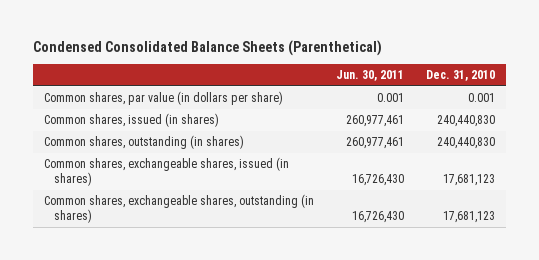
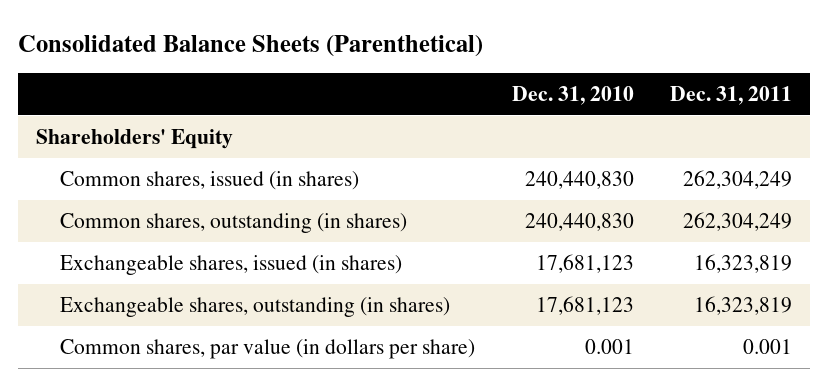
- Condensed Consolidated Balance Sheets (Parenthetical)
+ Consolidated Balance Sheets (Parenthetical)
- | Jun. 30, 2011 | Dec. 31, 2010
+ | Dec. 31, 2010 | Dec. 31, 2011
+ Shareholders' Equity
- Common shares, exchangeable shares, issued (in shares) | 16,726,430 | 17,681,123
- Common shares, exchangeable shares, outstanding (in shares) | 16,726,430 | 17,681,123
+ Exchangeable shares, issued (in shares) | 17,681,123 | 16,323,819
+ Exchangeable shares, outstanding (in shares) | 17,681,123 | 16,323,819
moved down: Common shares, par value (in dollars per share) | 0.001 | 0.001

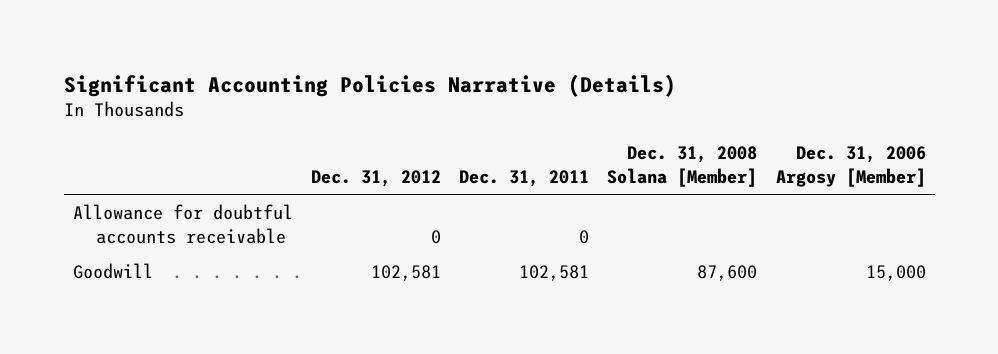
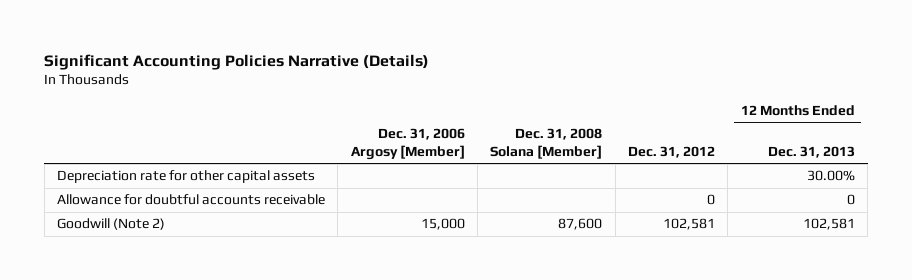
- | Dec. 31, 2012 | Dec. 31, 2011 | Dec. 31, 2008 Solana [Member] | Dec. 31, 2006 Argosy [Member]
+ | Dec. 31, 2006 Argosy [Member] | Dec. 31, 2008 Solana [Member] | Dec. 31, 2012 | 12 Months Ended Dec. 31, 2013
+ Depreciation rate for other capital assets | | | | 30.00%
- Goodwill | 102,581 | 102,581 | 87,600 | 15,000
+ Goodwill (Note 2) | 15,000 | 87,600 | 102,581 | 102,581

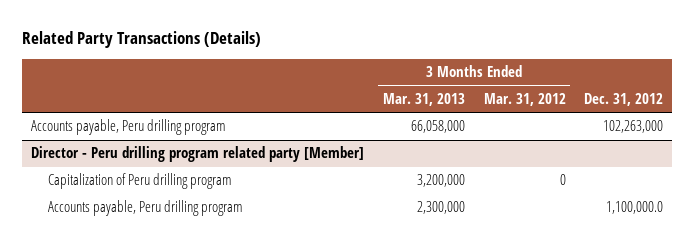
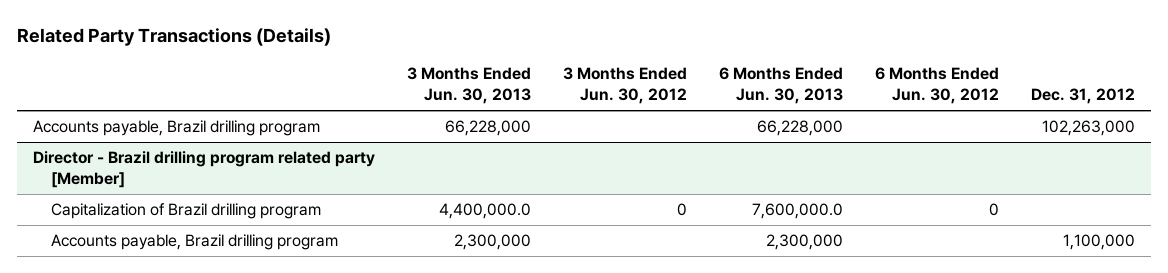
- | 3 Months Ended Mar. 31, 2013 | 3 Months Ended Mar. 31, 2012 | Dec. 31, 2012
+ | 3 Months Ended Jun. 30, 2013 | 3 Months Ended Jun. 30, 2012 | 6 Months Ended Jun. 30, 2013 | 6 Months Ended Jun. 30, 2012 | Dec. 31, 2012
- Accounts payable, Peru drilling program | 66,058,000 | | 102,263,000
- Director - Peru drilling program related party [Member]
- Capitalization of Peru drilling program | 3,200,000 | 0 |
- Accounts payable, Peru drilling program | 2,300,000 | | 1,100,000.0
+ Accounts payable, Brazil drilling program | 66,228,000 | | 66,228,000 | | 102,263,000
+ Director - Brazil drilling program related party [Member]
+ Capitalization of Brazil drilling program | 4,400,000.0 | 0 | 7,600,000.0 | 0 |
+ Accounts payable, Brazil drilling program | 2,300,000 | | 2,300,000 | | 1,100,000

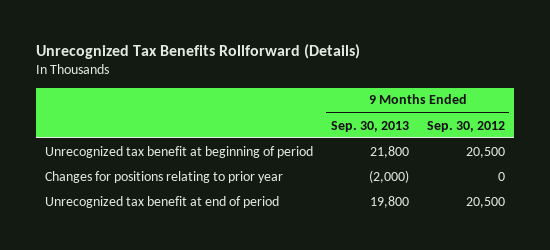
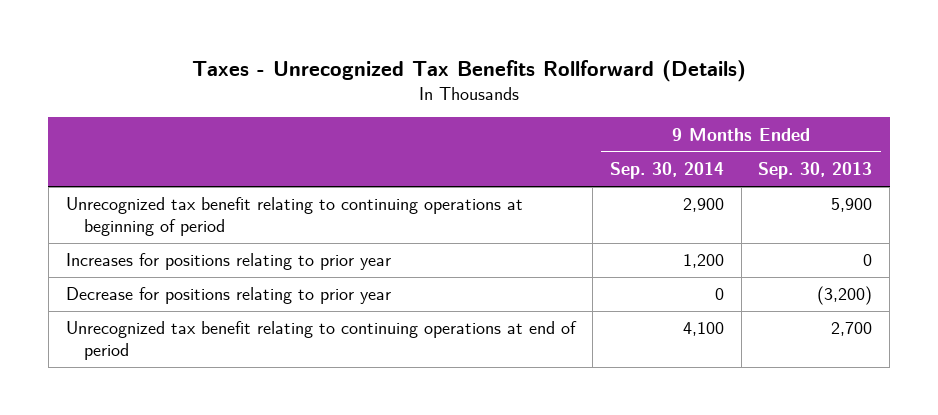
- Unrecognized Tax Benefits Rollforward (Details)
+ Taxes - Unrecognized Tax Benefits Rollforward (Details)
- | 9 Months Ended Sep. 30, 2013 | 9 Months Ended Sep. 30, 2012
+ | 9 Months Ended Sep. 30, 2014 | 9 Months Ended Sep. 30, 2013
- Unrecognized tax benefit at beginning of period | 21,800 | 20,500
- Changes for positions relating to prior year | (2,000) | 0
- Unrecognized tax benefit at end of period | 19,800 | 20,500
+ Unrecognized tax benefit relating to continuing operations at beginning of period | 2,900 | 5,900
+ Increases for positions relating to prior year | 1,200 | 0
+ Decrease for positions relating to prior year | 0 | (3,200)
+ Unrecognized tax benefit relating to continuing operations at end of period | 4,100 | 2,700

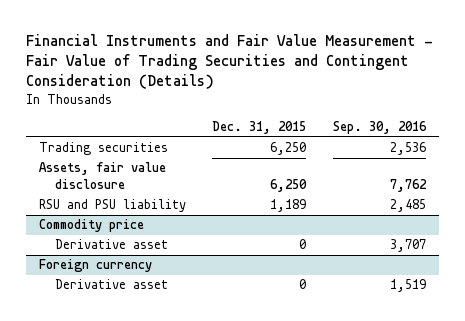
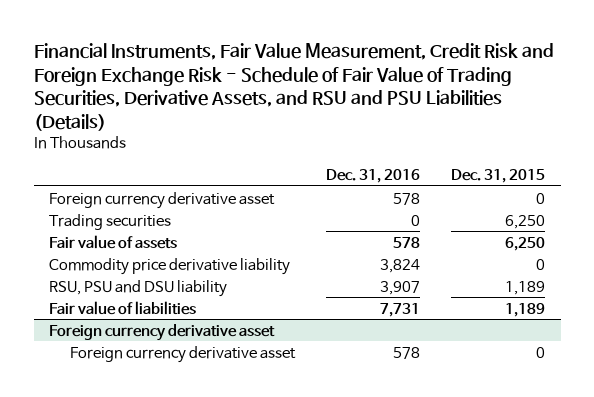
- Financial Instruments and Fair Value Measurement - Fair Value of Trading Securities and Contingent Consideration (Details)
+ Financial Instruments, Fair Value Measurement, Credit Risk and Foreign Exchange Risk - Schedule of Fair Value of Trading Securities, Derivative Assets, and RSU and PSU Liabilities (Details)
- | Dec. 31, 2015 | Sep. 30, 2016
+ | Dec. 31, 2016 | Dec. 31, 2015
+ Foreign currency derivative asset | 578 | 0
- Assets, fair value disclosure | 6,250 | 7,762
- RSU and PSU liability | 1,189 | 2,485
- Commodity price
- Derivative asset | 0 | 3,707
- Foreign currency
- Derivative asset | 0 | 1,519
+ Fair value of assets | 578 | 6,250
+ Commodity price derivative liability | 3,824 | 0
+ RSU, PSU and DSU liability | 3,907 | 1,189
+ Fair value of liabilities | 7,731 | 1,189
+ Foreign currency derivative asset
+ Foreign currency derivative asset | 578 | 0

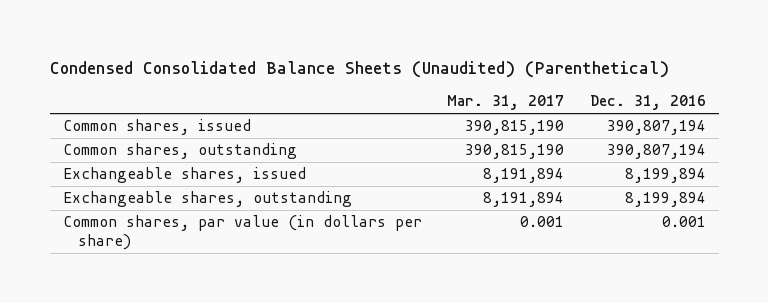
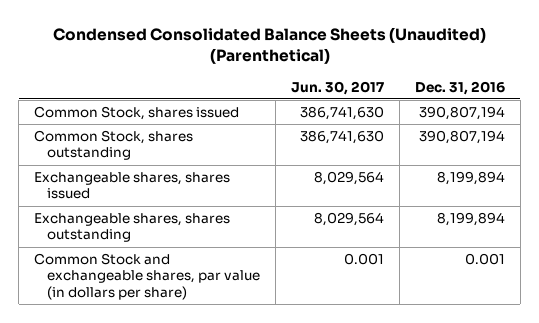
- | Mar. 31, 2017 | Dec. 31, 2016
+ | Jun. 30, 2017 | Dec. 31, 2016
- Common shares, issued | 390,815,190 | 390,807,194
- Common shares, outstanding | 390,815,190 | 390,807,194
- Exchangeable shares, issued | 8,191,894 | 8,199,894
- Exchangeable shares, outstanding | 8,191,894 | 8,199,894
- Common shares, par value (in dollars per share) | 0.001 | 0.001
+ Common Stock, shares issued | 386,741,630 | 390,807,194
+ Common Stock, shares outstanding | 386,741,630 | 390,807,194
+ Exchangeable shares, shares issued | 8,029,564 | 8,199,894
+ Exchangeable shares, shares outstanding | 8,029,564 | 8,199,894
+ Common Stock and exchangeable shares, par value (in dollars per share) | 0.001 | 0.001

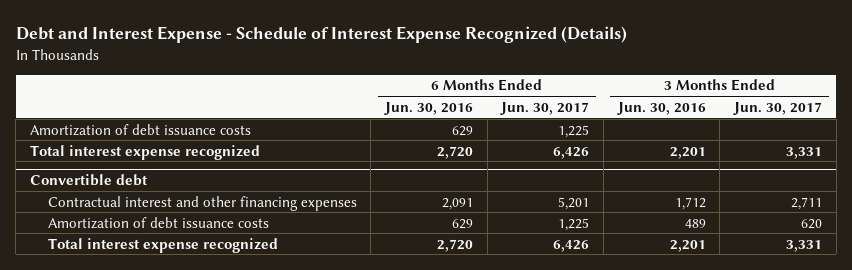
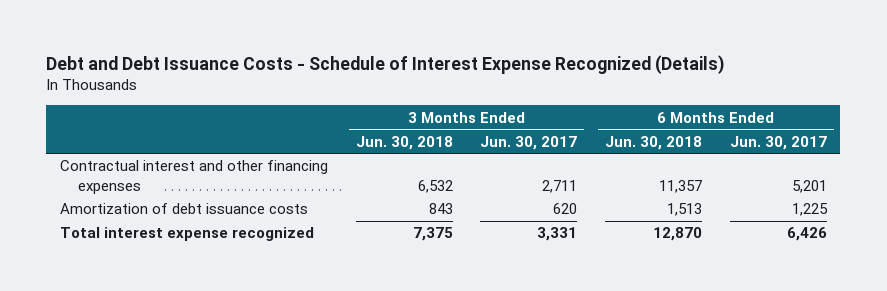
- Debt and Interest Expense - Schedule of Interest Expense Recognized (Details)
+ Debt and Debt Issuance Costs - Schedule of Interest Expense Recognized (Details)
- | 6 Months Ended Jun. 30, 2016 | 6 Months Ended Jun. 30, 2017 | 3 Months Ended Jun. 30, 2016 | 3 Months Ended Jun. 30, 2017
+ | 3 Months Ended Jun. 30, 2018 | 3 Months Ended Jun. 30, 2017 | 6 Months Ended Jun. 30, 2018 | 6 Months Ended Jun. 30, 2017
- Amortization of debt issuance costs | 629 | 1,225 | |
- Total interest expense recognized | 2,720 | 6,426 | 2,201 | 3,331
- Convertible debt

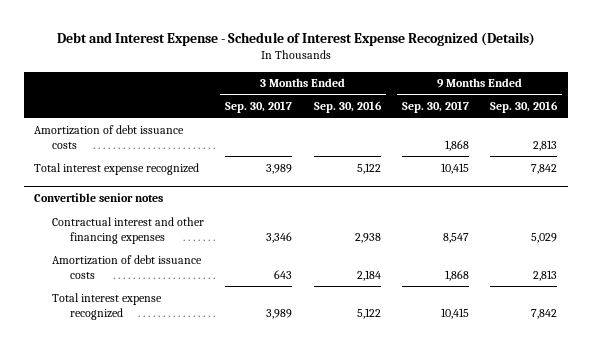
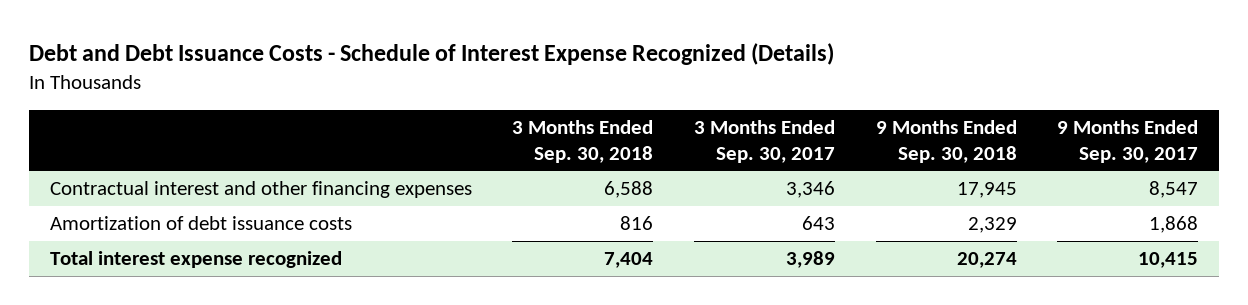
- Debt and Interest Expense - Schedule of Interest Expense Recognized (Details)
+ Debt and Debt Issuance Costs - Schedule of Interest Expense Recognized (Details)
- | 3 Months Ended Sep. 30, 2017 | 3 Months Ended Sep. 30, 2016 | 9 Months Ended Sep. 30, 2017 | 9 Months Ended Sep. 30, 2016
+ | 3 Months Ended Sep. 30, 2018 | 3 Months Ended Sep. 30, 2017 | 9 Months Ended Sep. 30, 2018 | 9 Months Ended Sep. 30, 2017
- Amortization of debt issuance costs | | | 1,868 | 2,813
- Total interest expense recognized | 3,989 | 5,122 | 10,415 | 7,842
- Convertible senior notes

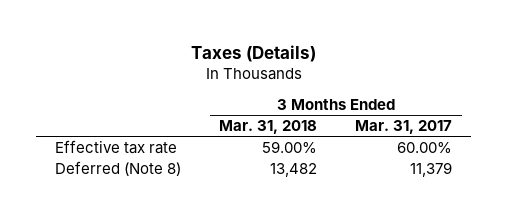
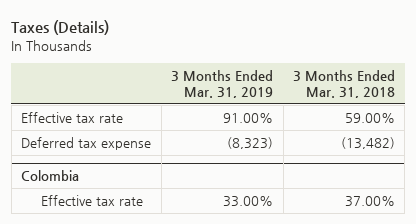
- | 3 Months Ended Mar. 31, 2018 | 3 Months Ended Mar. 31, 2017
+ | 3 Months Ended Mar. 31, 2019 | 3 Months Ended Mar. 31, 2018
- Deferred (Note 8) | 13,482 | 11,379
+ Deferred tax expense | (8,323) | (13,482)
+ Colombia
+ Effective tax rate | 33.00% | 37.00%

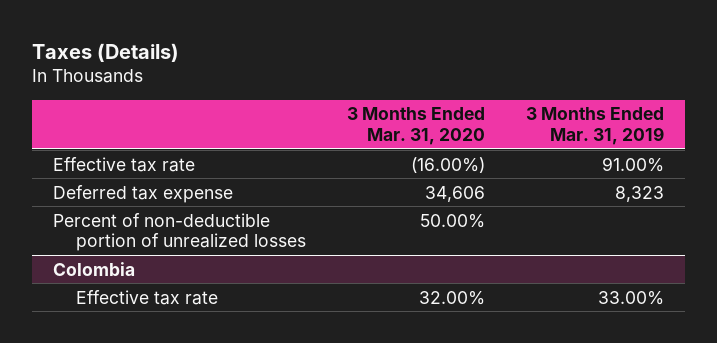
- | 3 Months Ended Mar. 31, 2019 | 3 Months Ended Mar. 31, 2018
+ | 3 Months Ended Mar. 31, 2020 | 3 Months Ended Mar. 31, 2019
- Deferred tax expense | (8,323) | (13,482)
+ Deferred tax expense | 34,606 | 8,323
+ Percent of non-deductible portion of unrealized losses | 50.00% |

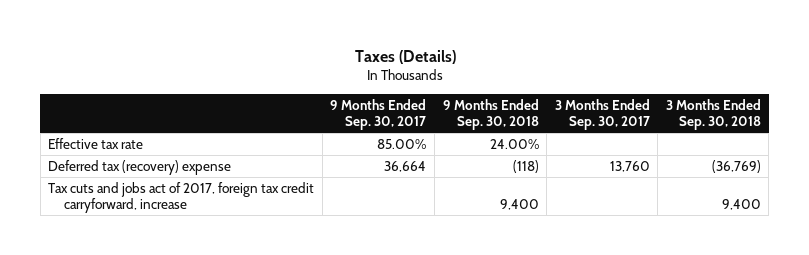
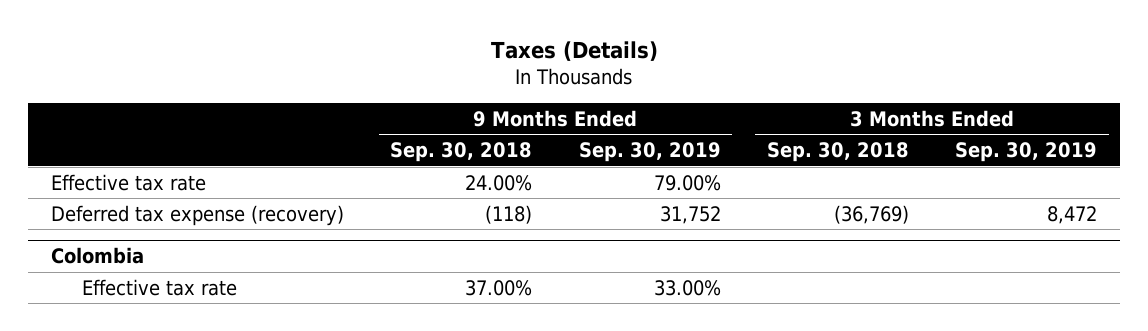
- | 9 Months Ended Sep. 30, 2017 | 9 Months Ended Sep. 30, 2018 | 3 Months Ended Sep. 30, 2017 | 3 Months Ended Sep. 30, 2018
+ | 9 Months Ended Sep. 30, 2018 | 9 Months Ended Sep. 30, 2019 | 3 Months Ended Sep. 30, 2018 | 3 Months Ended Sep. 30, 2019
- Deferred tax (recovery) expense | 36,664 | (118) | 13,760 | (36,769)
- Tax cuts and jobs act of 2017, foreign tax credit carryforward, increase | | 9,400 | | 9,400
+ Deferred tax expense (recovery) | (118) | 31,752 | (36,769) | 8,472
+ Colombia
+ Effective tax rate | 37.00% | 33.00% | |

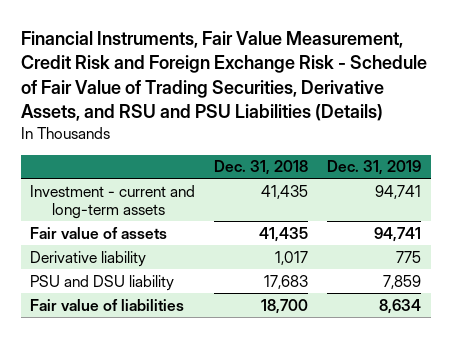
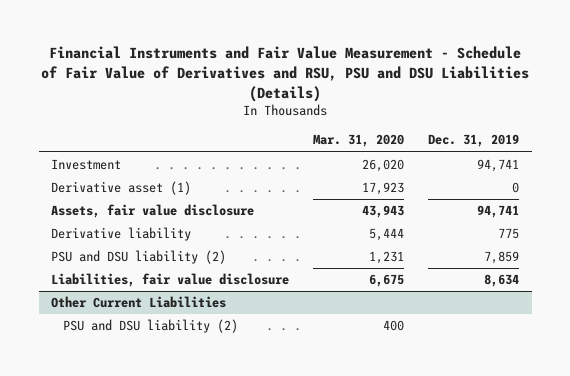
- Financial Instruments, Fair Value Measurement, Credit Risk and Foreign Exchange Risk - Schedule of Fair Value of Trading Securities, Derivative Assets, and RSU and PSU Liabilities (Details)
+ Financial Instruments and Fair Value Measurement - Schedule of Fair Value of Derivatives and RSU, PSU and DSU Liabilities (Details)
- | Dec. 31, 2018 | Dec. 31, 2019
+ | Mar. 31, 2020 | Dec. 31, 2019
- Investment - current and long-term assets | 41,435 | 94,741
- Fair value of assets | 41,435 | 94,741
+ Investment | 26,020 | 94,741
+ Derivative asset (1) | 17,923 | 0
+ Assets, fair value disclosure | 43,943 | 94,741
- PSU and DSU liability | 17,683 | 7,859
- Fair value of liabilities | 18,700 | 8,634
+ PSU and DSU liability (2) | 1,231 | 7,859
+ Liabilities, fair value disclosure | 6,675 | 8,634
+ Other Current Liabilities
+ PSU and DSU liability (2) | 400 |

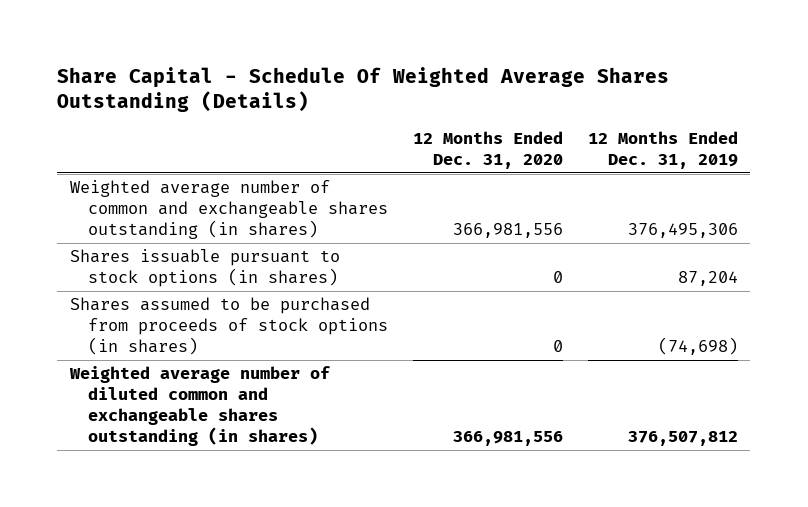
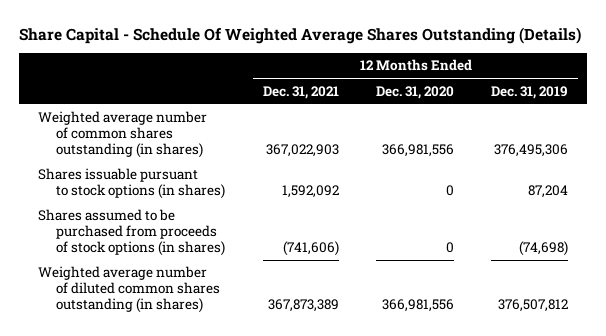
- | 12 Months Ended Dec. 31, 2020 | 12 Months Ended Dec. 31, 2019
+ | 12 Months Ended Dec. 31, 2021 | 12 Months Ended Dec. 31, 2020 | 12 Months Ended Dec. 31, 2019
- Weighted average number of common and exchangeable shares outstanding (in shares) | 366,981,556 | 376,495,306
+ Weighted average number of common shares outstanding (in shares) | 367,022,903 | 366,981,556 | 376,495,306
- Weighted average number of diluted common and exchangeable shares outstanding (in shares) | 366,981,556 | 376,507,812
+ Weighted average number of diluted common shares outstanding (in shares) | 367,873,389 | 366,981,556 | 376,507,812

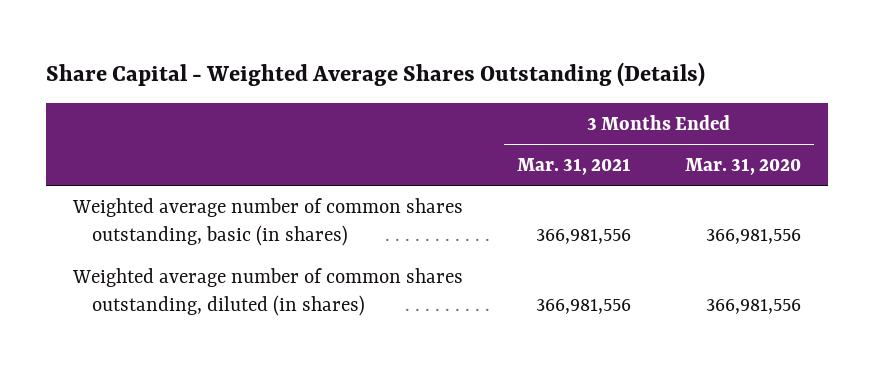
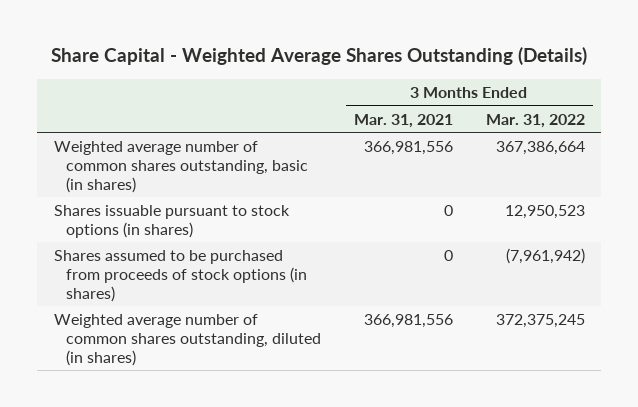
- | 3 Months Ended Mar. 31, 2021 | 3 Months Ended Mar. 31, 2020
+ | 3 Months Ended Mar. 31, 2021 | 3 Months Ended Mar. 31, 2022
+ Shares issuable pursuant to stock options (in shares) | 0 | 12,950,523
+ Shares assumed to be purchased from proceeds of stock options (in shares) | 0 | (7,961,942)

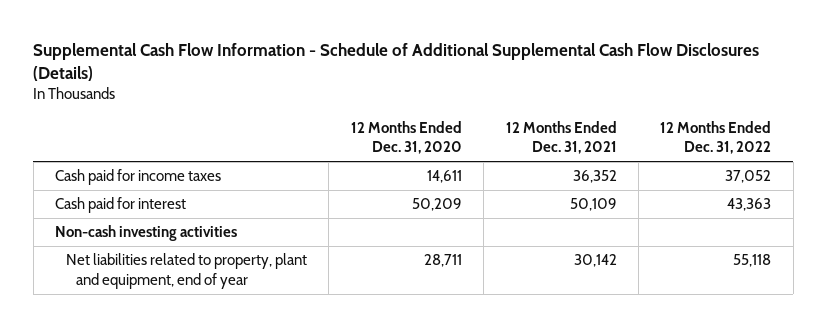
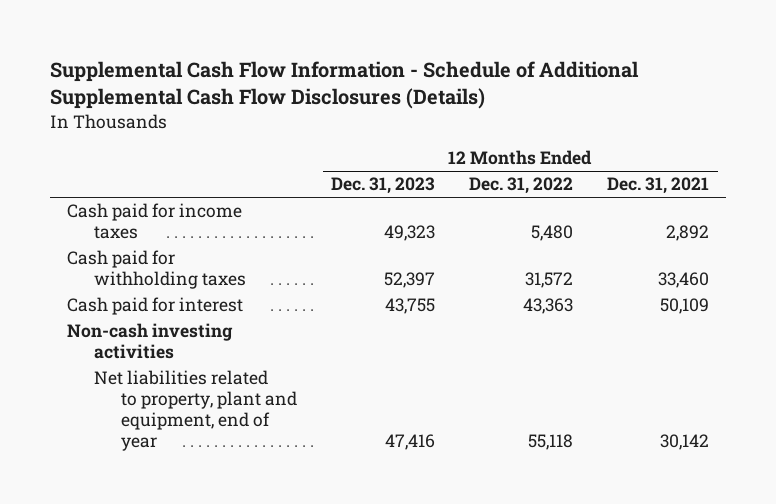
- | 12 Months Ended Dec. 31, 2020 | 12 Months Ended Dec. 31, 2021 | 12 Months Ended Dec. 31, 2022
+ | 12 Months Ended Dec. 31, 2023 | 12 Months Ended Dec. 31, 2022 | 12 Months Ended Dec. 31, 2021
- Cash paid for income taxes | 14,611 | 36,352 | 37,052
+ Cash paid for income taxes | 49,323 | 5,480 | 2,892
+ Cash paid for withholding taxes | 52,397 | 31,572 | 33,460

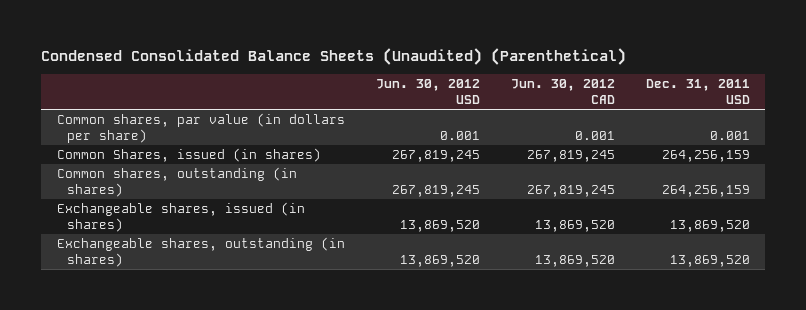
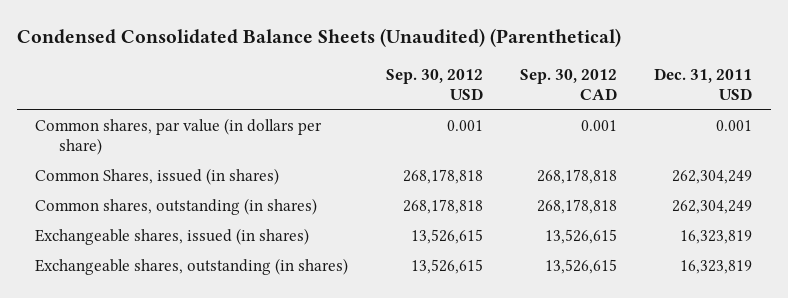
- | Jun. 30, 2012 USD | Jun. 30, 2012 CAD | Dec. 31, 2011 USD
+ | Sep. 30, 2012 USD | Sep. 30, 2012 CAD | Dec. 31, 2011 USD
- Common Shares, issued (in shares) | 267,819,245 | 267,819,245 | 264,256,159
- Common shares, outstanding (in shares) | 267,819,245 | 267,819,245 | 264,256,159
- Exchangeable shares, issued (in shares) | 13,869,520 | 13,869,520 | 13,869,520
- Exchangeable shares, outstanding (in shares) | 13,869,520 | 13,869,520 | 13,869,520
+ Common Shares, issued (in shares) | 268,178,818 | 268,178,818 | 262,304,249
+ Common shares, outstanding (in shares) | 268,178,818 | 268,178,818 | 262,304,249
+ Exchangeable shares, issued (in shares) | 13,526,615 | 13,526,615 | 16,323,819
+ Exchangeable shares, outstanding (in shares) | 13,526,615 | 13,526,615 | 16,323,819

